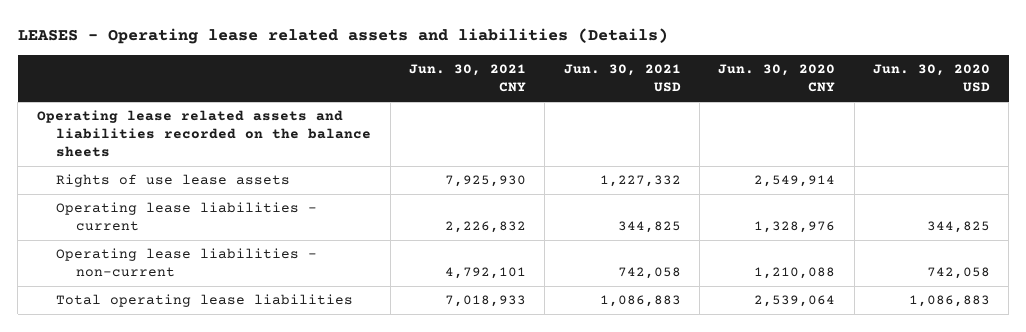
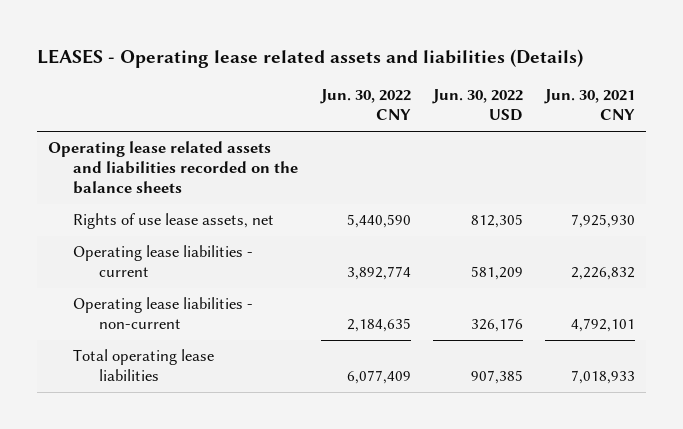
- | Jun. 30, 2021 CNY | Jun. 30, 2021 USD | Jun. 30, 2020 CNY | Jun. 30, 2020 USD
+ | Jun. 30, 2022 CNY | Jun. 30, 2022 USD | Jun. 30, 2021 CNY
- Rights of use lease assets | 7,925,930 | 1,227,332 | 2,549,914 |
+ Rights of use lease assets, net | 5,440,590 | 812,305 | 7,925,930

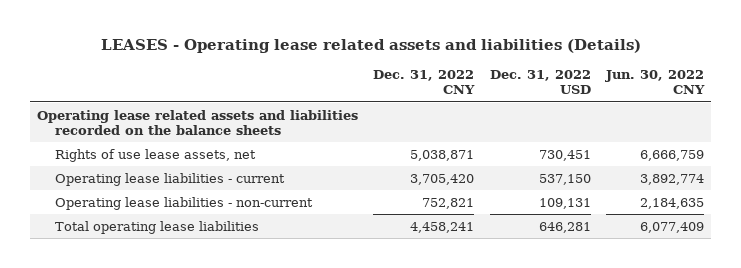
- | Jun. 30, 2022 CNY | Jun. 30, 2022 USD | Jun. 30, 2021 CNY
+ | Dec. 31, 2022 CNY | Dec. 31, 2022 USD | Jun. 30, 2022 CNY
- Rights of use lease assets, net | 5,440,590 | 812,305 | 7,925,930
+ Rights of use lease assets, net | 5,038,871 | 730,451 | 6,666,759

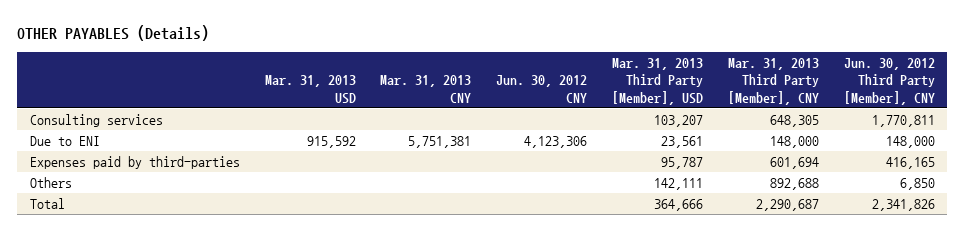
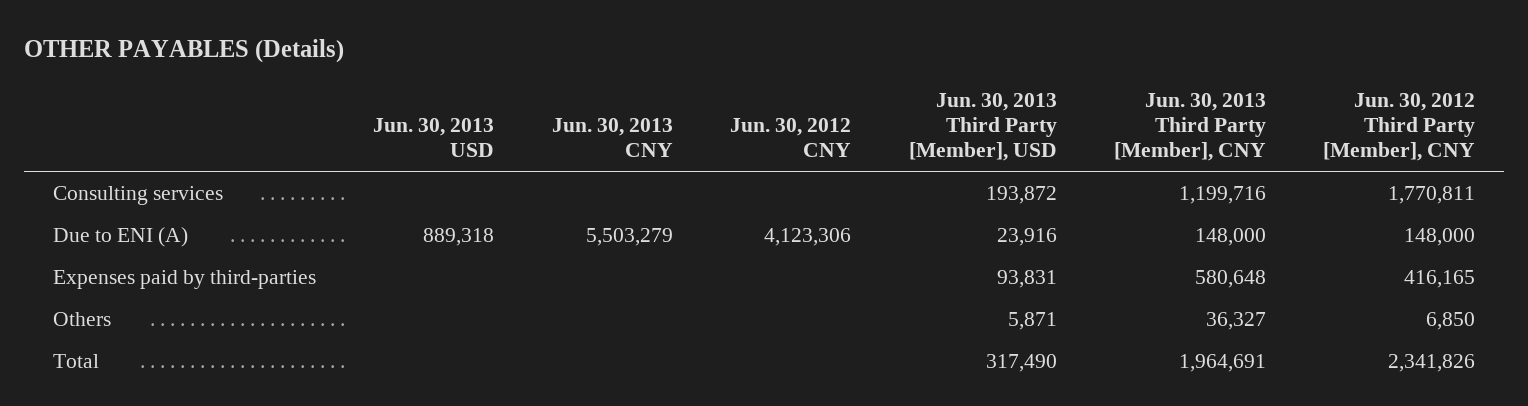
- | Mar. 31, 2013 USD | Mar. 31, 2013 CNY | Jun. 30, 2012 CNY | Mar. 31, 2013 Third Party [Member], USD | Mar. 31, 2013 Third Party [Member], CNY | Jun. 30, 2012 Third Party [Member], CNY
+ | Jun. 30, 2013 USD | Jun. 30, 2013 CNY | Jun. 30, 2012 CNY | Jun. 30, 2013 Third Party [Member], USD | Jun. 30, 2013 Third Party [Member], CNY | Jun. 30, 2012 Third Party [Member], CNY
- Due to ENI | 915,592 | 5,751,381 | 4,123,306 | 23,561 | 148,000 | 148,000
+ Due to ENI (A) | 889,318 | 5,503,279 | 4,123,306 | 23,916 | 148,000 | 148,000

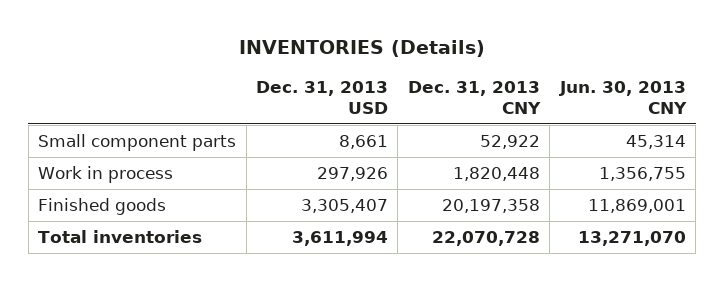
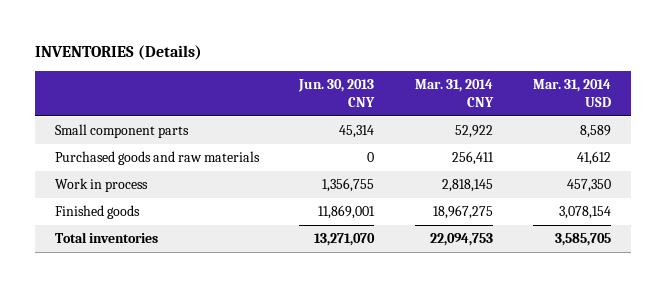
- | Dec. 31, 2013 USD | Dec. 31, 2013 CNY | Jun. 30, 2013 CNY
+ | Jun. 30, 2013 CNY | Mar. 31, 2014 CNY | Mar. 31, 2014 USD
+ Purchased goods and raw materials | 0 | 256,411 | 41,612

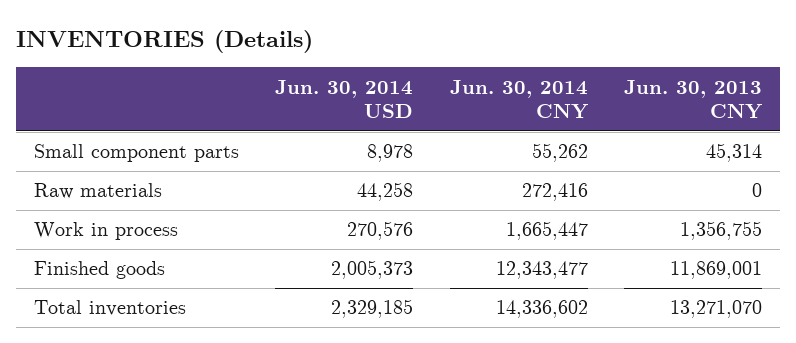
- | Jun. 30, 2013 CNY | Mar. 31, 2014 CNY | Mar. 31, 2014 USD
+ | Jun. 30, 2014 USD | Jun. 30, 2014 CNY | Jun. 30, 2013 CNY
- Purchased goods and raw materials | 0 | 256,411 | 41,612
+ Raw materials | 44,258 | 272,416 | 0

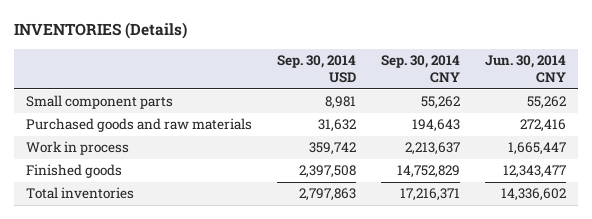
- | Jun. 30, 2014 USD | Jun. 30, 2014 CNY | Jun. 30, 2013 CNY
+ | Sep. 30, 2014 USD | Sep. 30, 2014 CNY | Jun. 30, 2014 CNY
- Raw materials | 44,258 | 272,416 | 0
+ Purchased goods and raw materials | 31,632 | 194,643 | 272,416

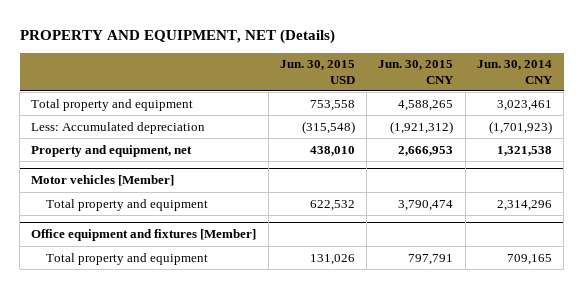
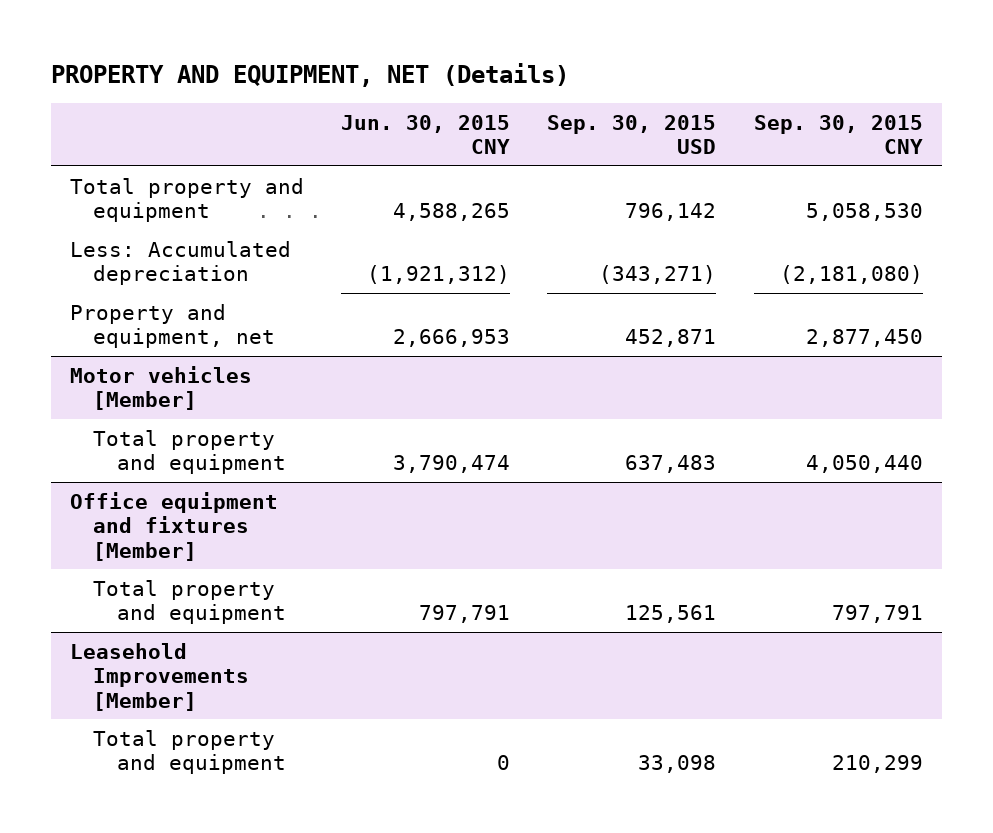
- | Jun. 30, 2015 USD | Jun. 30, 2015 CNY | Jun. 30, 2014 CNY
+ | Jun. 30, 2015 CNY | Sep. 30, 2015 USD | Sep. 30, 2015 CNY
+ Leasehold Improvements [Member]
+ Total property and equipment | 0 | 33,098 | 210,299

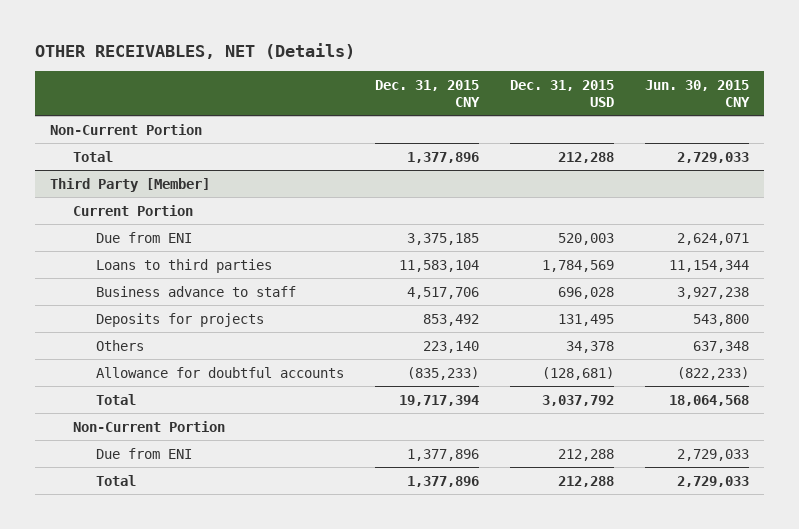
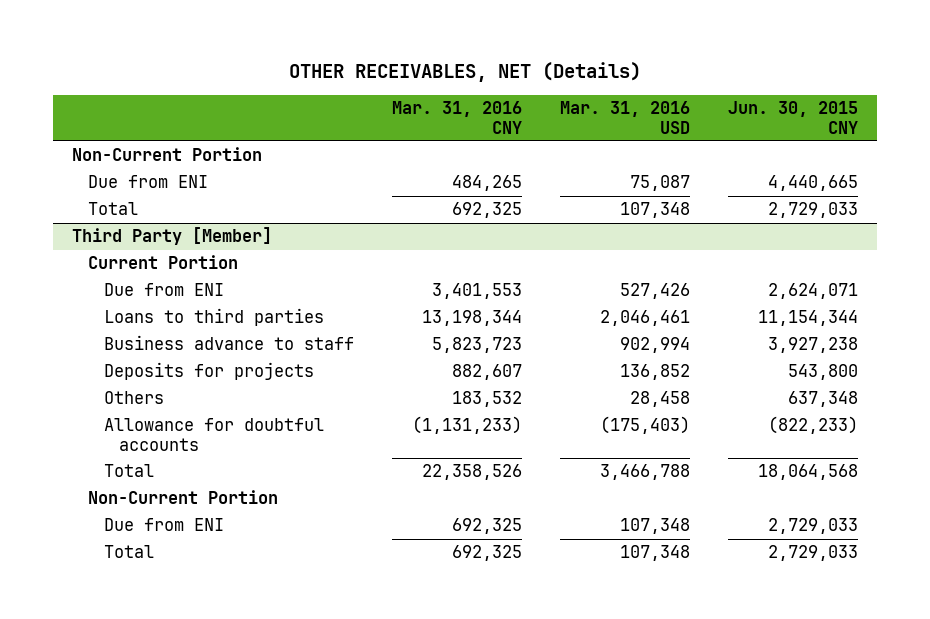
- | Dec. 31, 2015 CNY | Dec. 31, 2015 USD | Jun. 30, 2015 CNY
+ | Mar. 31, 2016 CNY | Mar. 31, 2016 USD | Jun. 30, 2015 CNY
+ Due from ENI | 484,265 | 75,087 | 4,440,665

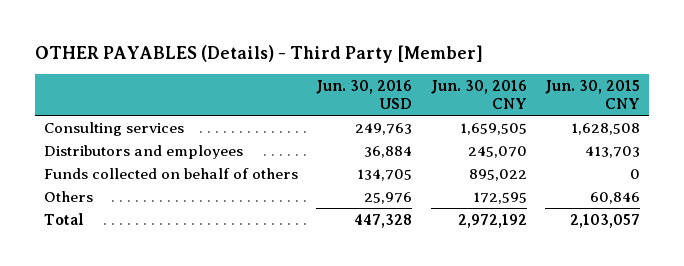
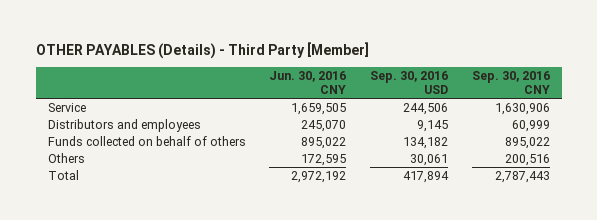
- | Jun. 30, 2016 USD | Jun. 30, 2016 CNY | Jun. 30, 2015 CNY
+ | Jun. 30, 2016 CNY | Sep. 30, 2016 USD | Sep. 30, 2016 CNY
- Consulting services | 249,763 | 1,659,505 | 1,628,508
+ Service | 1,659,505 | 244,506 | 1,630,906

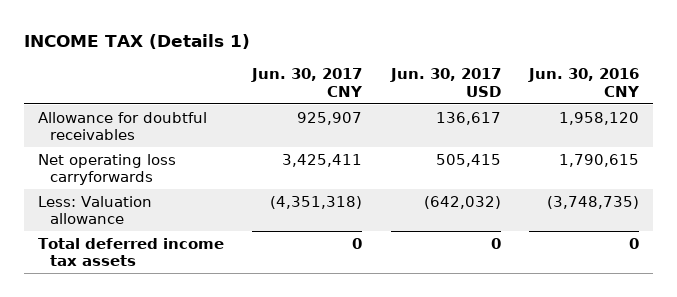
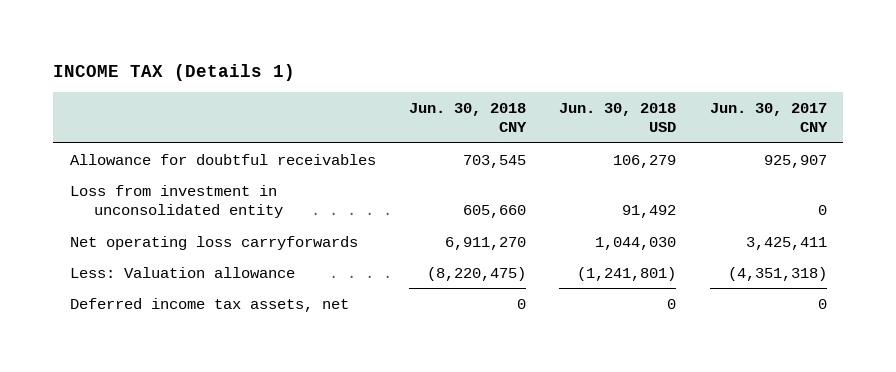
- | Jun. 30, 2017 CNY | Jun. 30, 2017 USD | Jun. 30, 2016 CNY
+ | Jun. 30, 2018 CNY | Jun. 30, 2018 USD | Jun. 30, 2017 CNY
+ Loss from investment in unconsolidated entity | 605,660 | 91,492 | 0
- Total deferred income tax assets | 0 | 0 | 0
+ Deferred income tax assets, net | 0 | 0 | 0

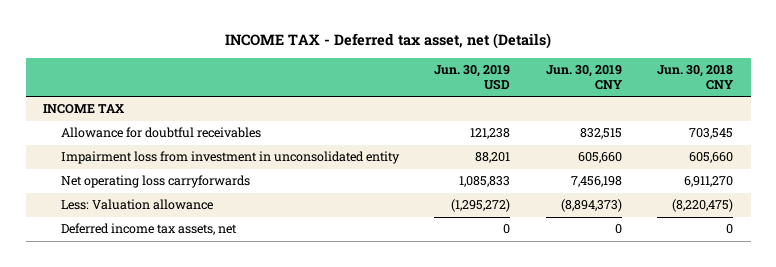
- INCOME TAX (Details 1)
+ INCOME TAX - Deferred tax asset, net (Details)
- | Jun. 30, 2018 CNY | Jun. 30, 2018 USD | Jun. 30, 2017 CNY
+ | Jun. 30, 2019 USD | Jun. 30, 2019 CNY | Jun. 30, 2018 CNY
+ INCOME TAX
- Loss from investment in unconsolidated entity | 605,660 | 91,492 | 0
+ Impairment loss from investment in unconsolidated entity | 88,201 | 605,660 | 605,660

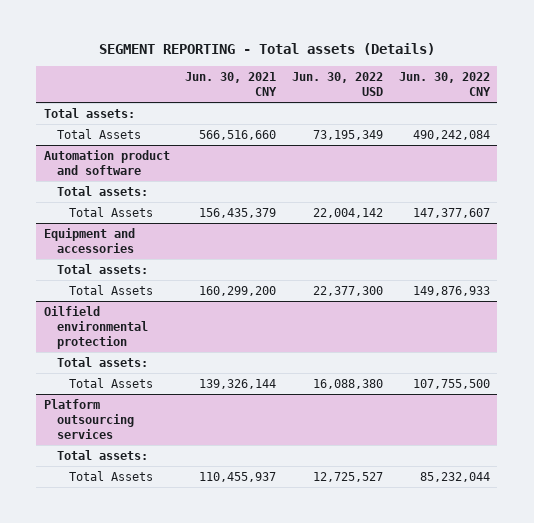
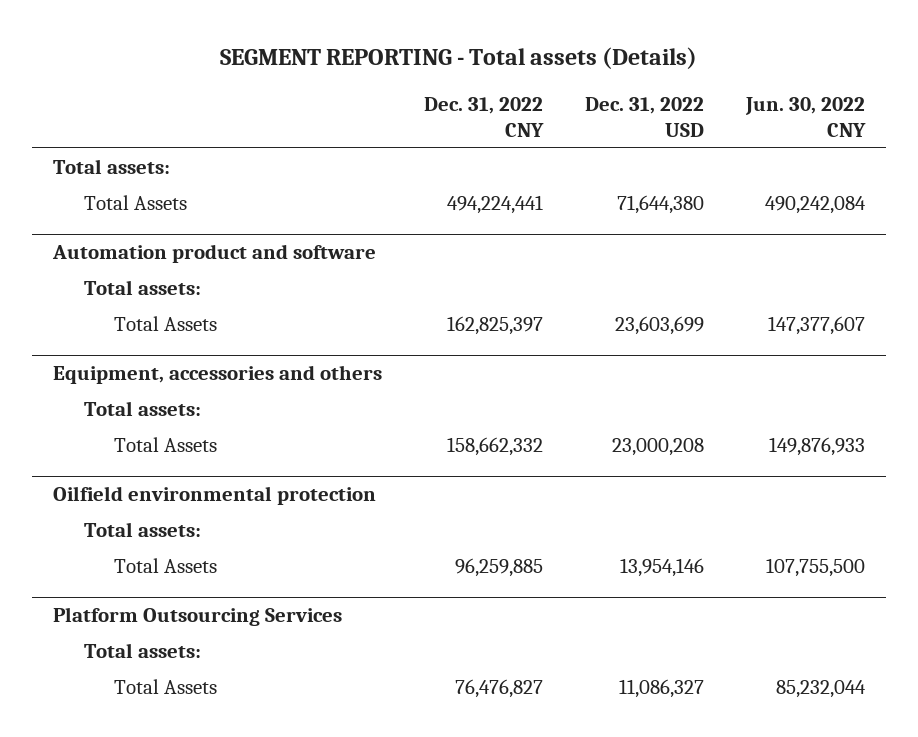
- | Jun. 30, 2021 CNY | Jun. 30, 2022 USD | Jun. 30, 2022 CNY
+ | Dec. 31, 2022 CNY | Dec. 31, 2022 USD | Jun. 30, 2022 CNY
- Equipment and accessories
+ Equipment, accessories and others
- Platform outsourcing services
+ Platform Outsourcing Services

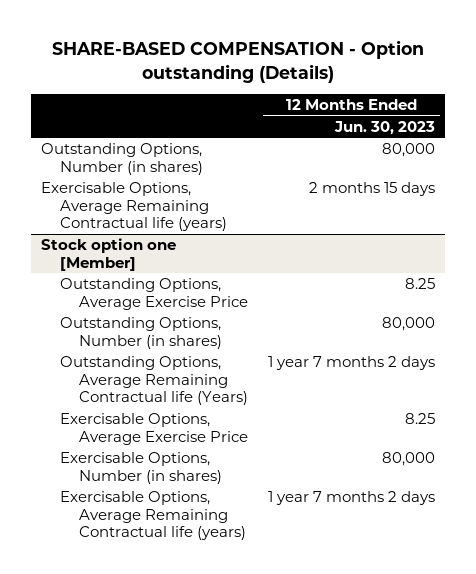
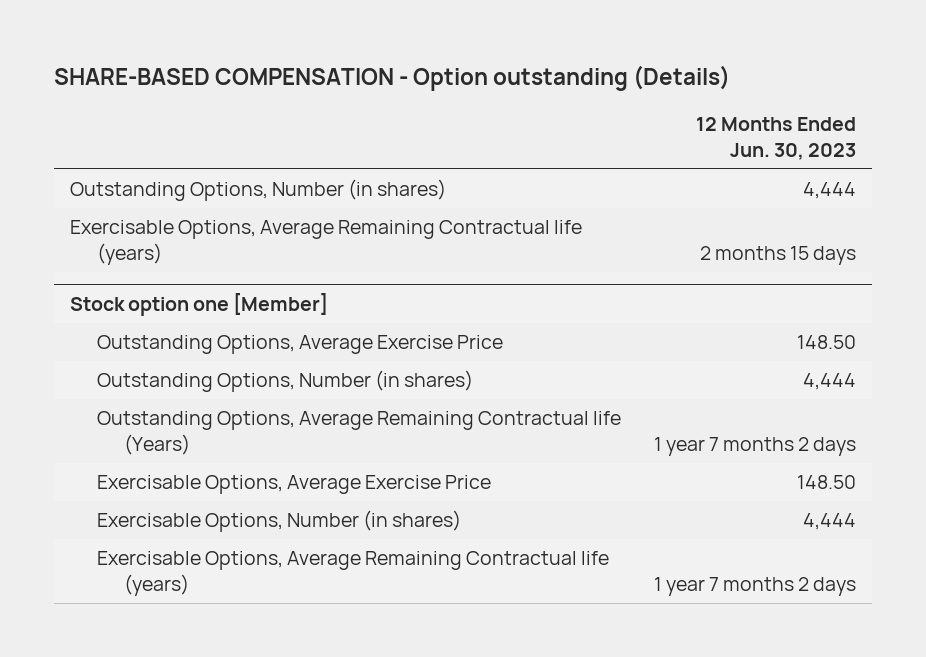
- Outstanding Options, Number (in shares) | 80,000
+ Outstanding Options, Number (in shares) | 4,444
@ Stock option one [Member]
- Outstanding Options, Average Exercise Price | 8.25
- Outstanding Options, Number (in shares) | 80,000
+ Outstanding Options, Average Exercise Price | 148.50
+ Outstanding Options, Number (in shares) | 4,444
- Exercisable Options, Average Exercise Price | 8.25
- Exercisable Options, Number (in shares) | 80,000
+ Exercisable Options, Average Exercise Price | 148.50
+ Exercisable Options, Number (in shares) | 4,444

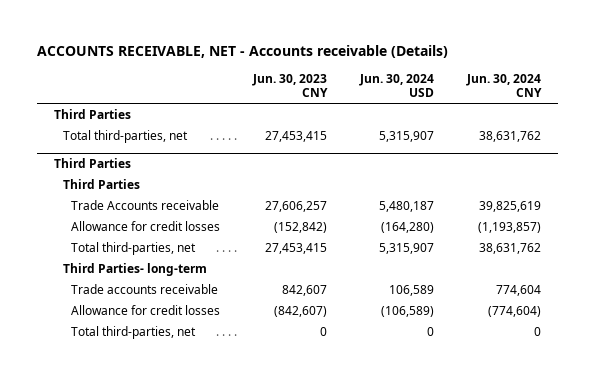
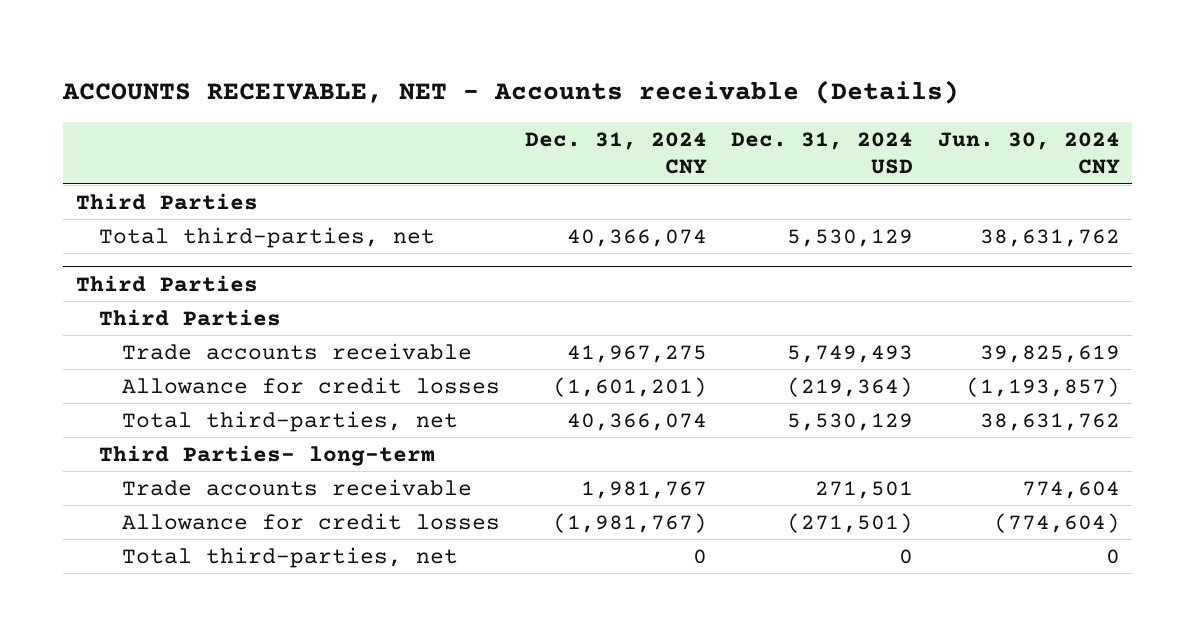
- | Jun. 30, 2023 CNY | Jun. 30, 2024 USD | Jun. 30, 2024 CNY
+ | Dec. 31, 2024 CNY | Dec. 31, 2024 USD | Jun. 30, 2024 CNY
@ Third Parties
- Trade Accounts receivable | 27,606,257 | 5,480,187 | 39,825,619
+ Trade accounts receivable | 41,967,275 | 5,749,493 | 39,825,619

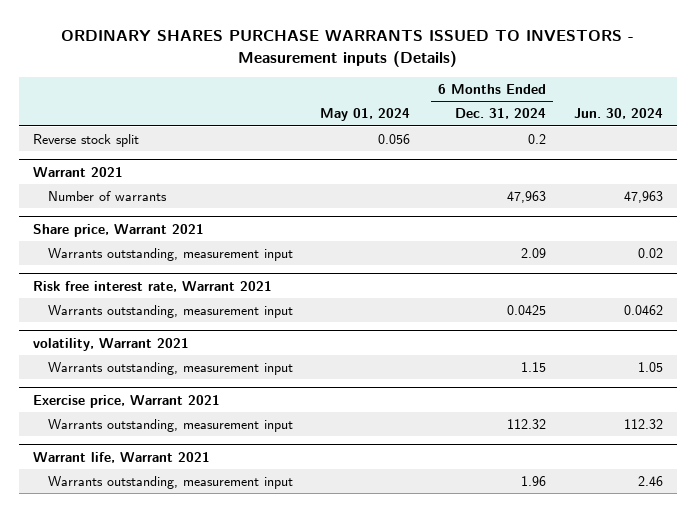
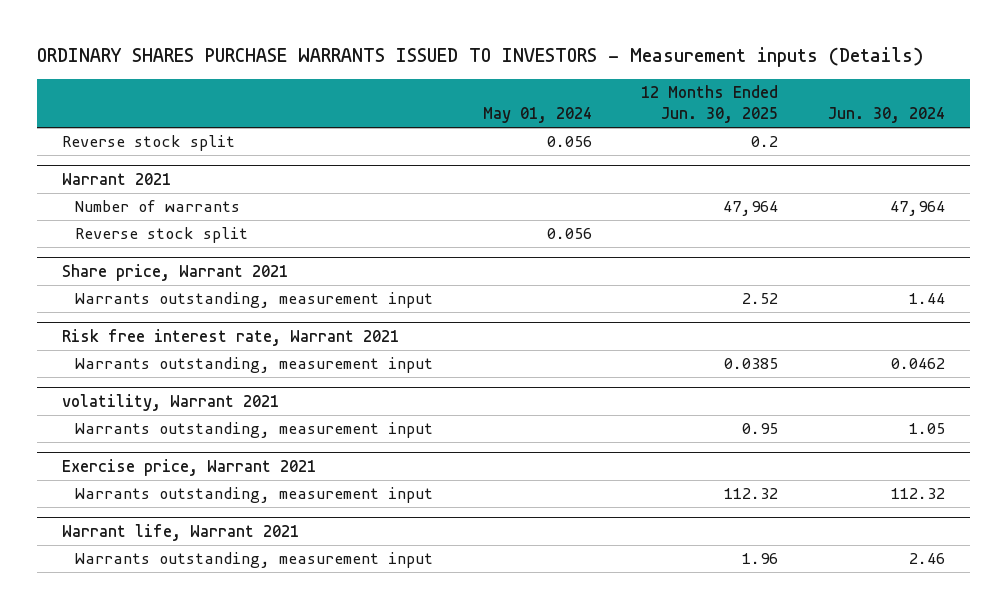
- | May 01, 2024 | 6 Months Ended Dec. 31, 2024 | Jun. 30, 2024
+ | May 01, 2024 | 12 Months Ended Jun. 30, 2025 | Jun. 30, 2024
@ Warrant 2021
- Number of warrants | | 47,963 | 47,963
+ Number of warrants | | 47,964 | 47,964
+ Reverse stock split | 0.056 | |
@ Share price, Warrant 2021
- Warrants outstanding, measurement input | | 2.09 | 0.02
+ Warrants outstanding, measurement input | | 2.52 | 1.44

